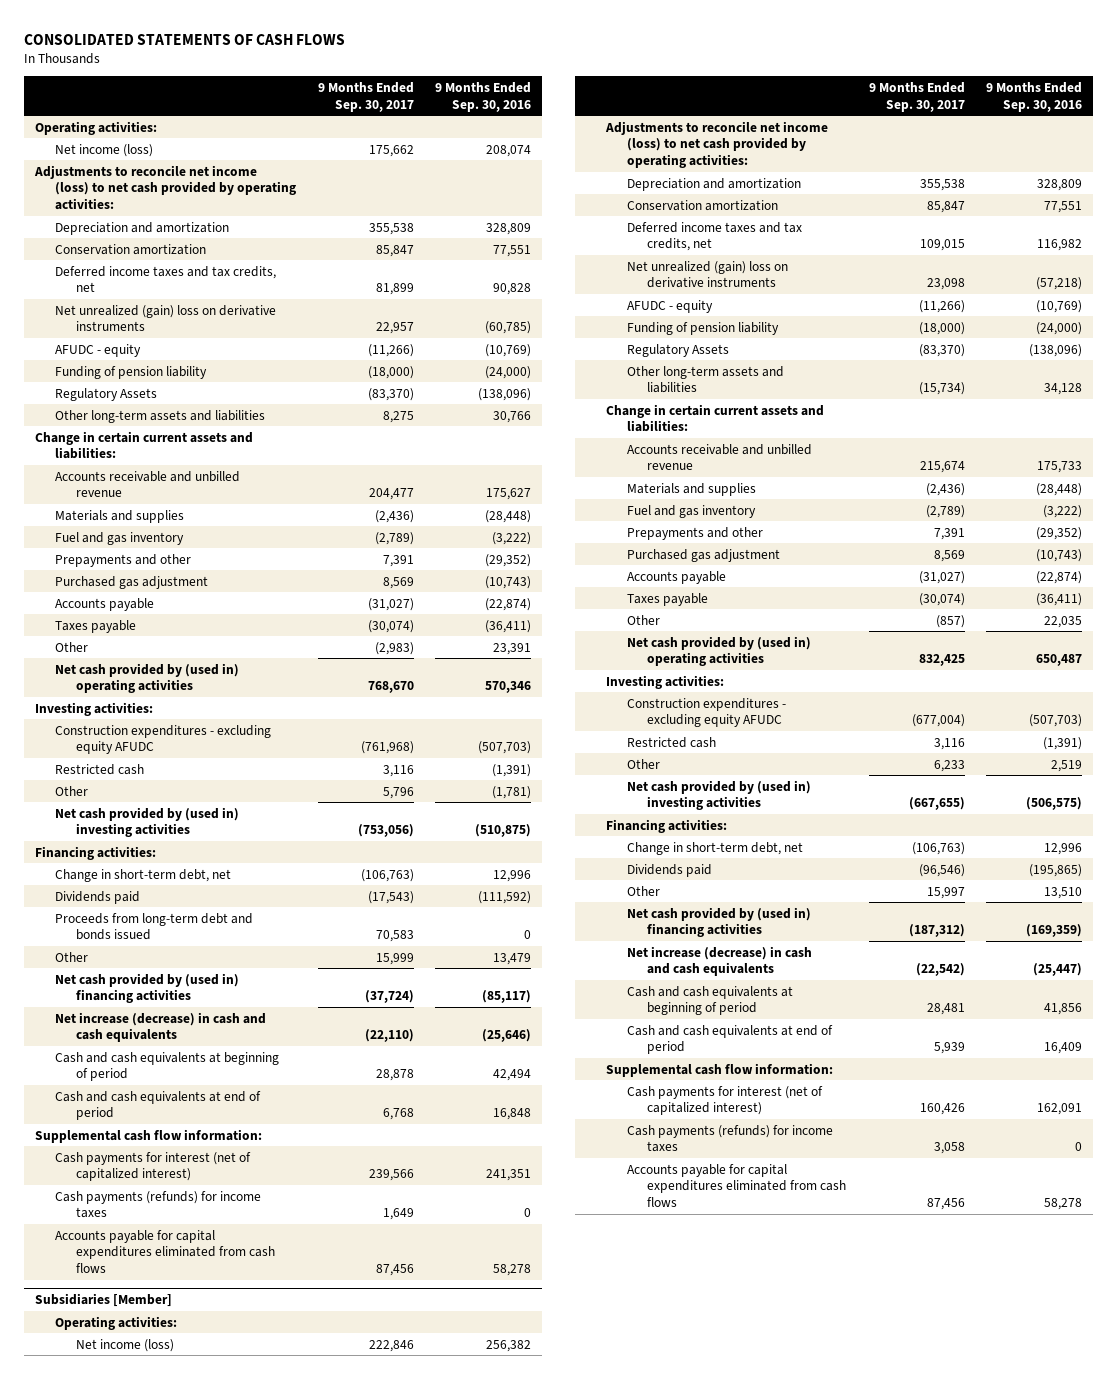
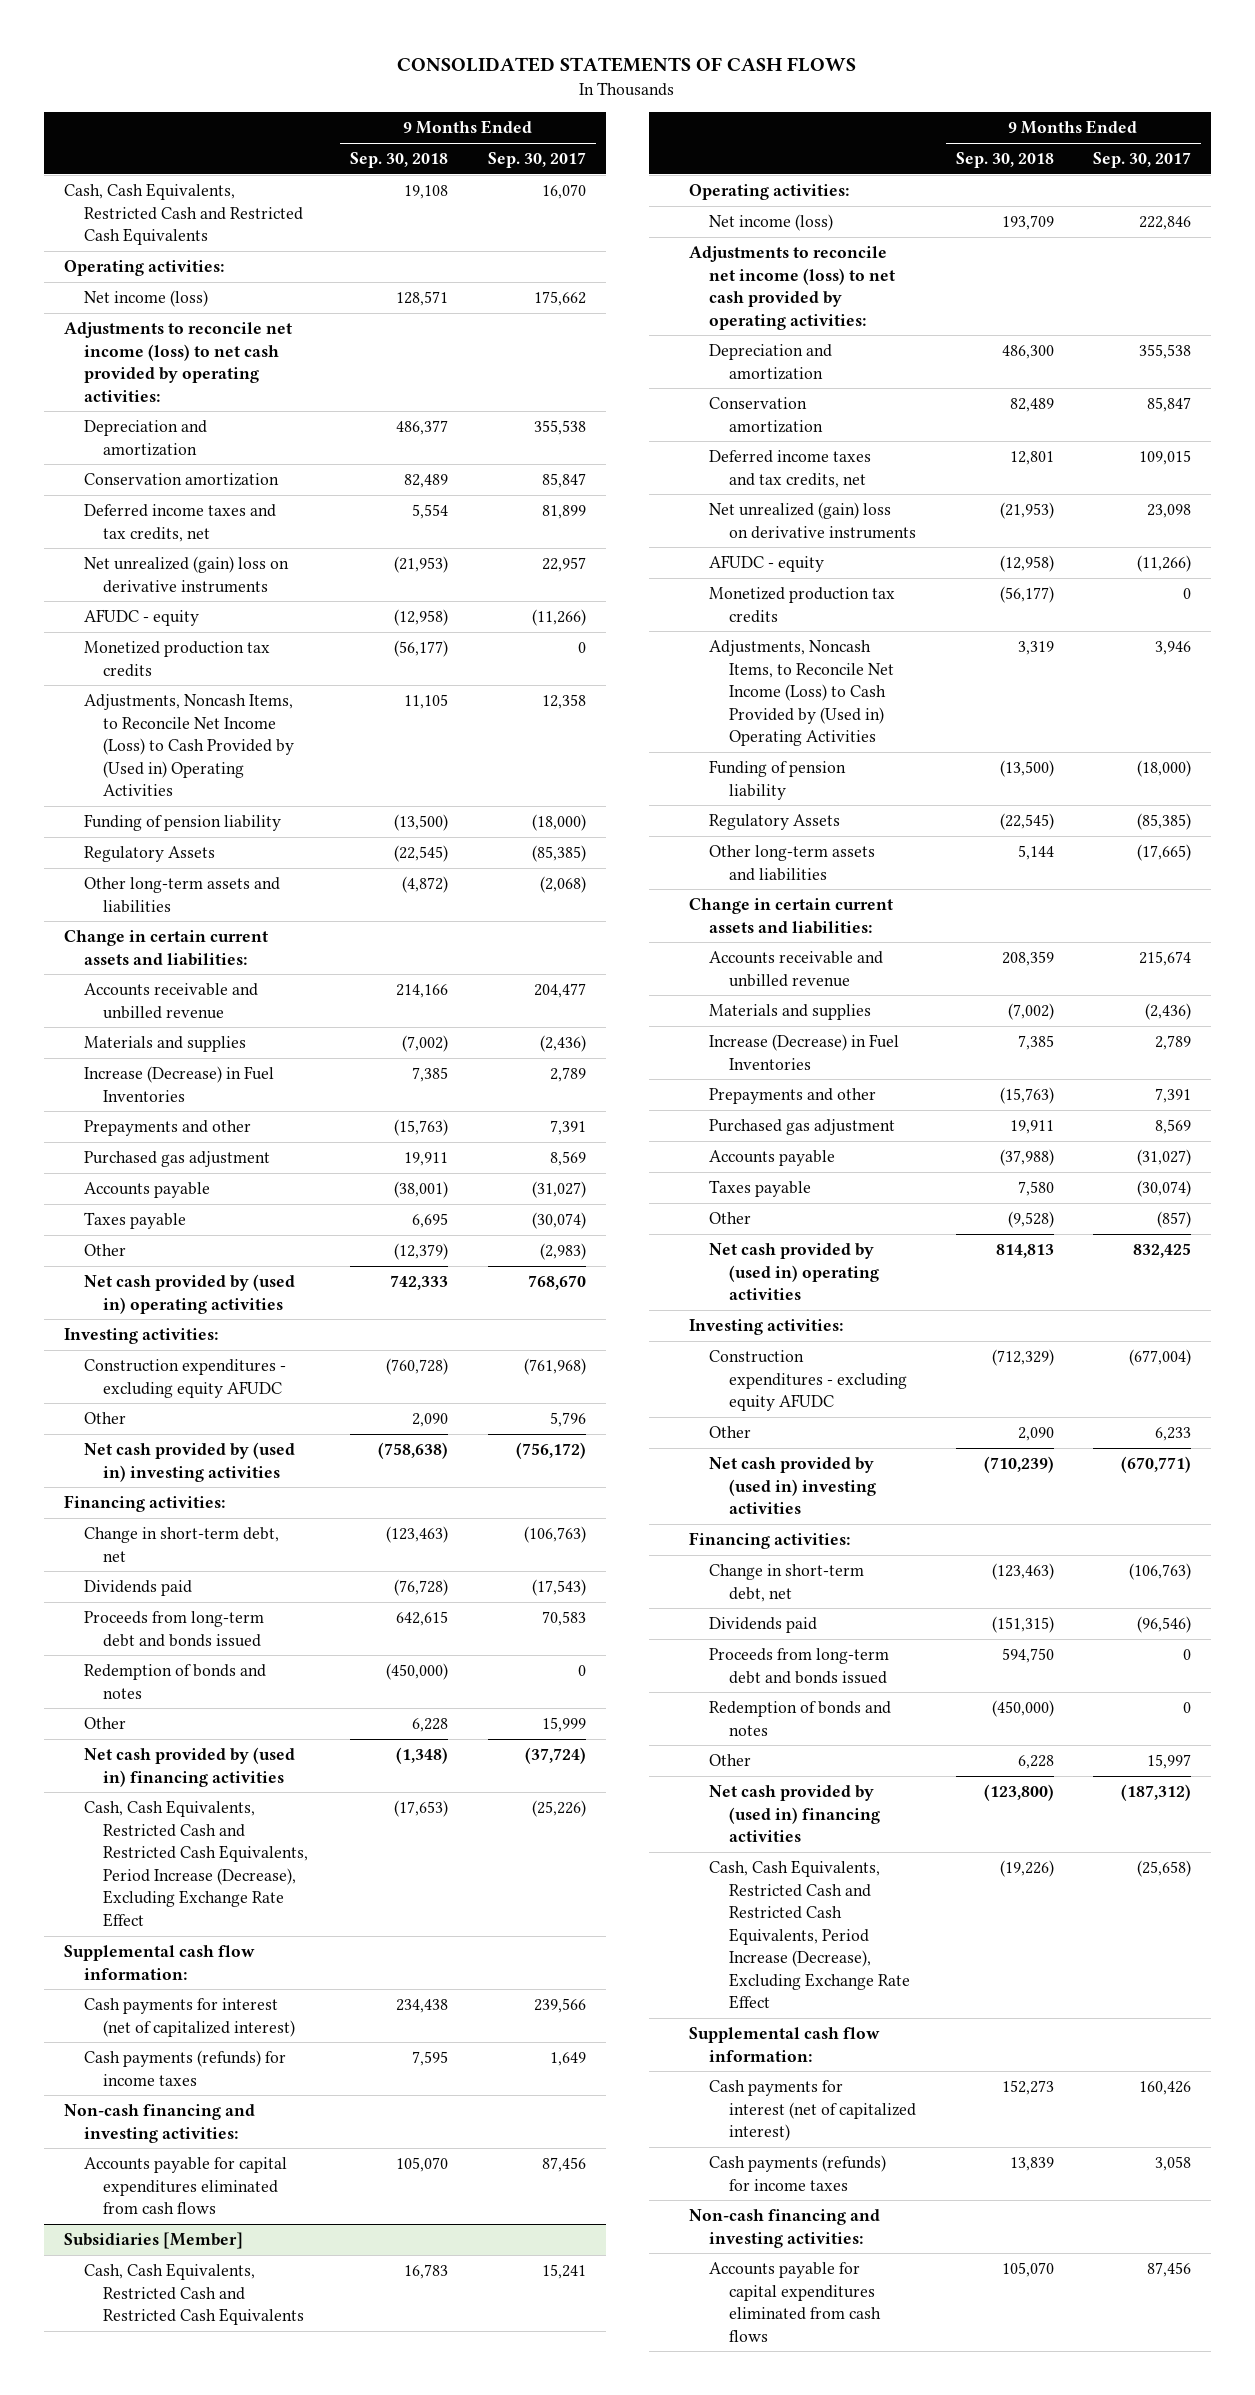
- | 9 Months Ended Sep. 30, 2017 | 9 Months Ended Sep. 30, 2016
+ | 9 Months Ended Sep. 30, 2018 | 9 Months Ended Sep. 30, 2017
+ Cash, Cash Equivalents, Restricted Cash and Restricted Cash Equivalents | 19,108 | 16,070
+ Monetized production tax credits | (56,177) | 0
+ Adjustments, Noncash Items, to Reconcile Net Income (Loss) to Cash Provided by (Used in) Operating Activities | 11,105 | 12,358
- Regulatory Assets | (83,370) | (138,096)
- Other long-term assets and liabilities | 8,275 | 30,766
+ Regulatory Assets | (22,545) | (85,385)
+ Other long-term assets and liabilities | (4,872) | (2,068)
- Fuel and gas inventory | (2,789) | (3,222)
+ Increase (Decrease) in Fuel Inventories | 7,385 | 2,789
- Restricted cash | 3,116 | (1,391)
- Net cash provided by (used in) investing activities | (753,056) | (510,875)
+ Net cash provided by (used in) investing activities | (758,638) | (756,172)
+ Redemption of bonds and notes | (450,000) | 0
- Net increase (decrease) in cash and cash equivalents | (22,110) | (25,646)
- Cash and cash equivalents at beginning of period | 28,878 | 42,494
- Cash and cash equivalents at end of period | 6,768 | 16,848
+ Cash, Cash Equivalents, Restricted Cash and Restricted Cash Equivalents, Period Increase (Decrease), Excluding Exchange Rate Effect | (17,653) | (25,226)
+ Non-cash financing and investing activities:
@ Subsidiaries [Member]
+ Cash, Cash Equivalents, Restricted Cash and Restricted Cash Equivalents | 16,783 | 15,241
+ Monetized production tax credits | (56,177) | 0
+ Adjustments, Noncash Items, to Reconcile Net Income (Loss) to Cash Provided by (Used in) Operating Activities | 3,319 | 3,946
- Regulatory Assets | (83,370) | (138,096)
- Other long-term assets and liabilities | (15,734) | 34,128
+ Regulatory Assets | (22,545) | (85,385)
+ Other long-term assets and liabilities | 5,144 | (17,665)
- Fuel and gas inventory | (2,789) | (3,222)
+ Increase (Decrease) in Fuel Inventories | 7,385 | 2,789
- Restricted cash | 3,116 | (1,391)
- Net cash provided by (used in) investing activities | (667,655) | (506,575)
+ Net cash provided by (used in) investing activities | (710,239) | (670,771)
+ Proceeds from long-term debt and bonds issued | 594,750 | 0
+ Redemption of bonds and notes | (450,000) | 0
- Net increase (decrease) in cash and cash equivalents | (22,542) | (25,447)
- Cash and cash equivalents at beginning of period | 28,481 | 41,856
- Cash and cash equivalents at end of period | 5,939 | 16,409
+ Cash, Cash Equivalents, Restricted Cash and Restricted Cash Equivalents, Period Increase (Decrease), Excluding Exchange Rate Effect | (19,226) | (25,658)
+ Non-cash financing and investing activities:

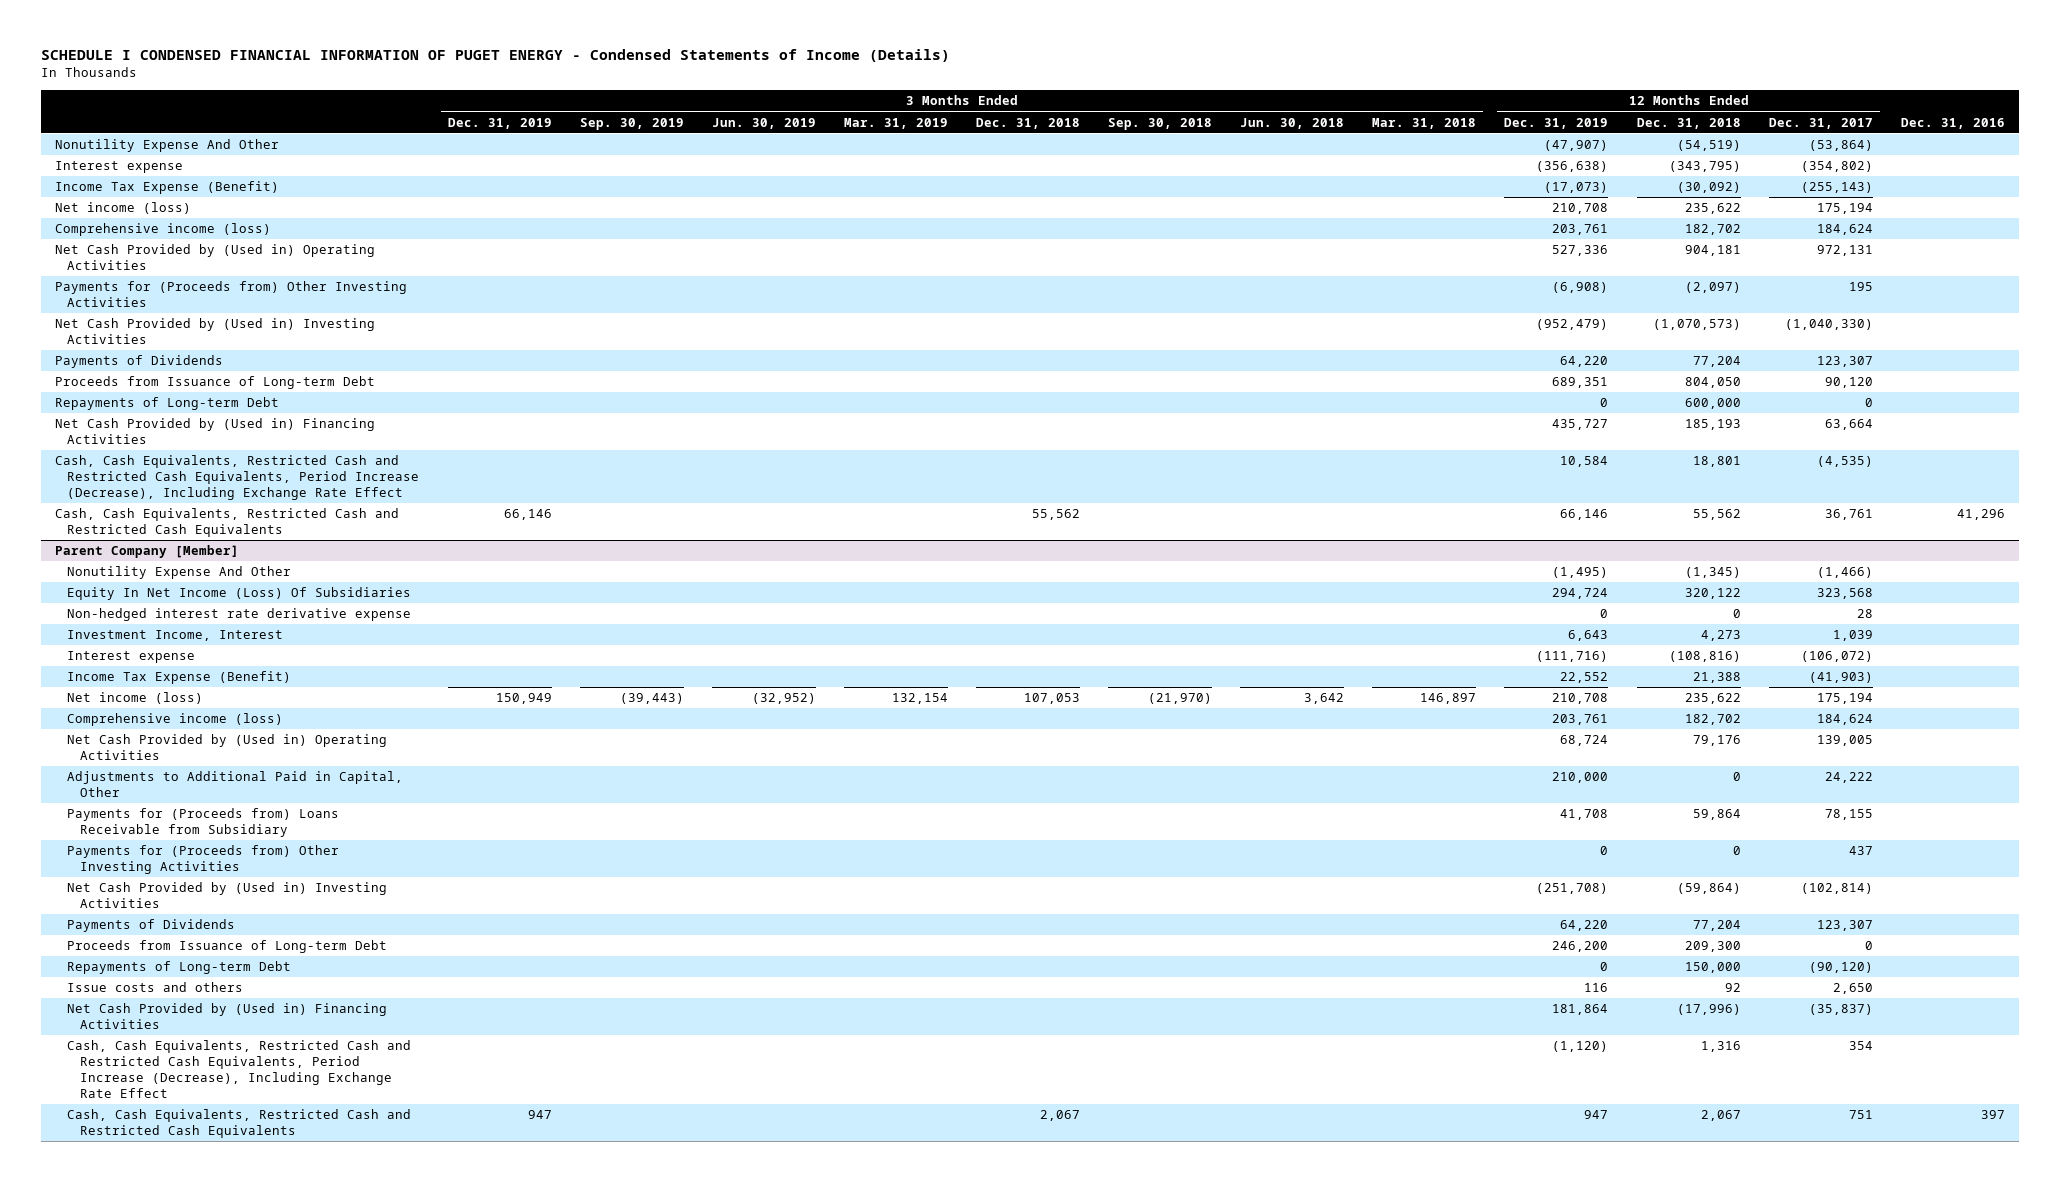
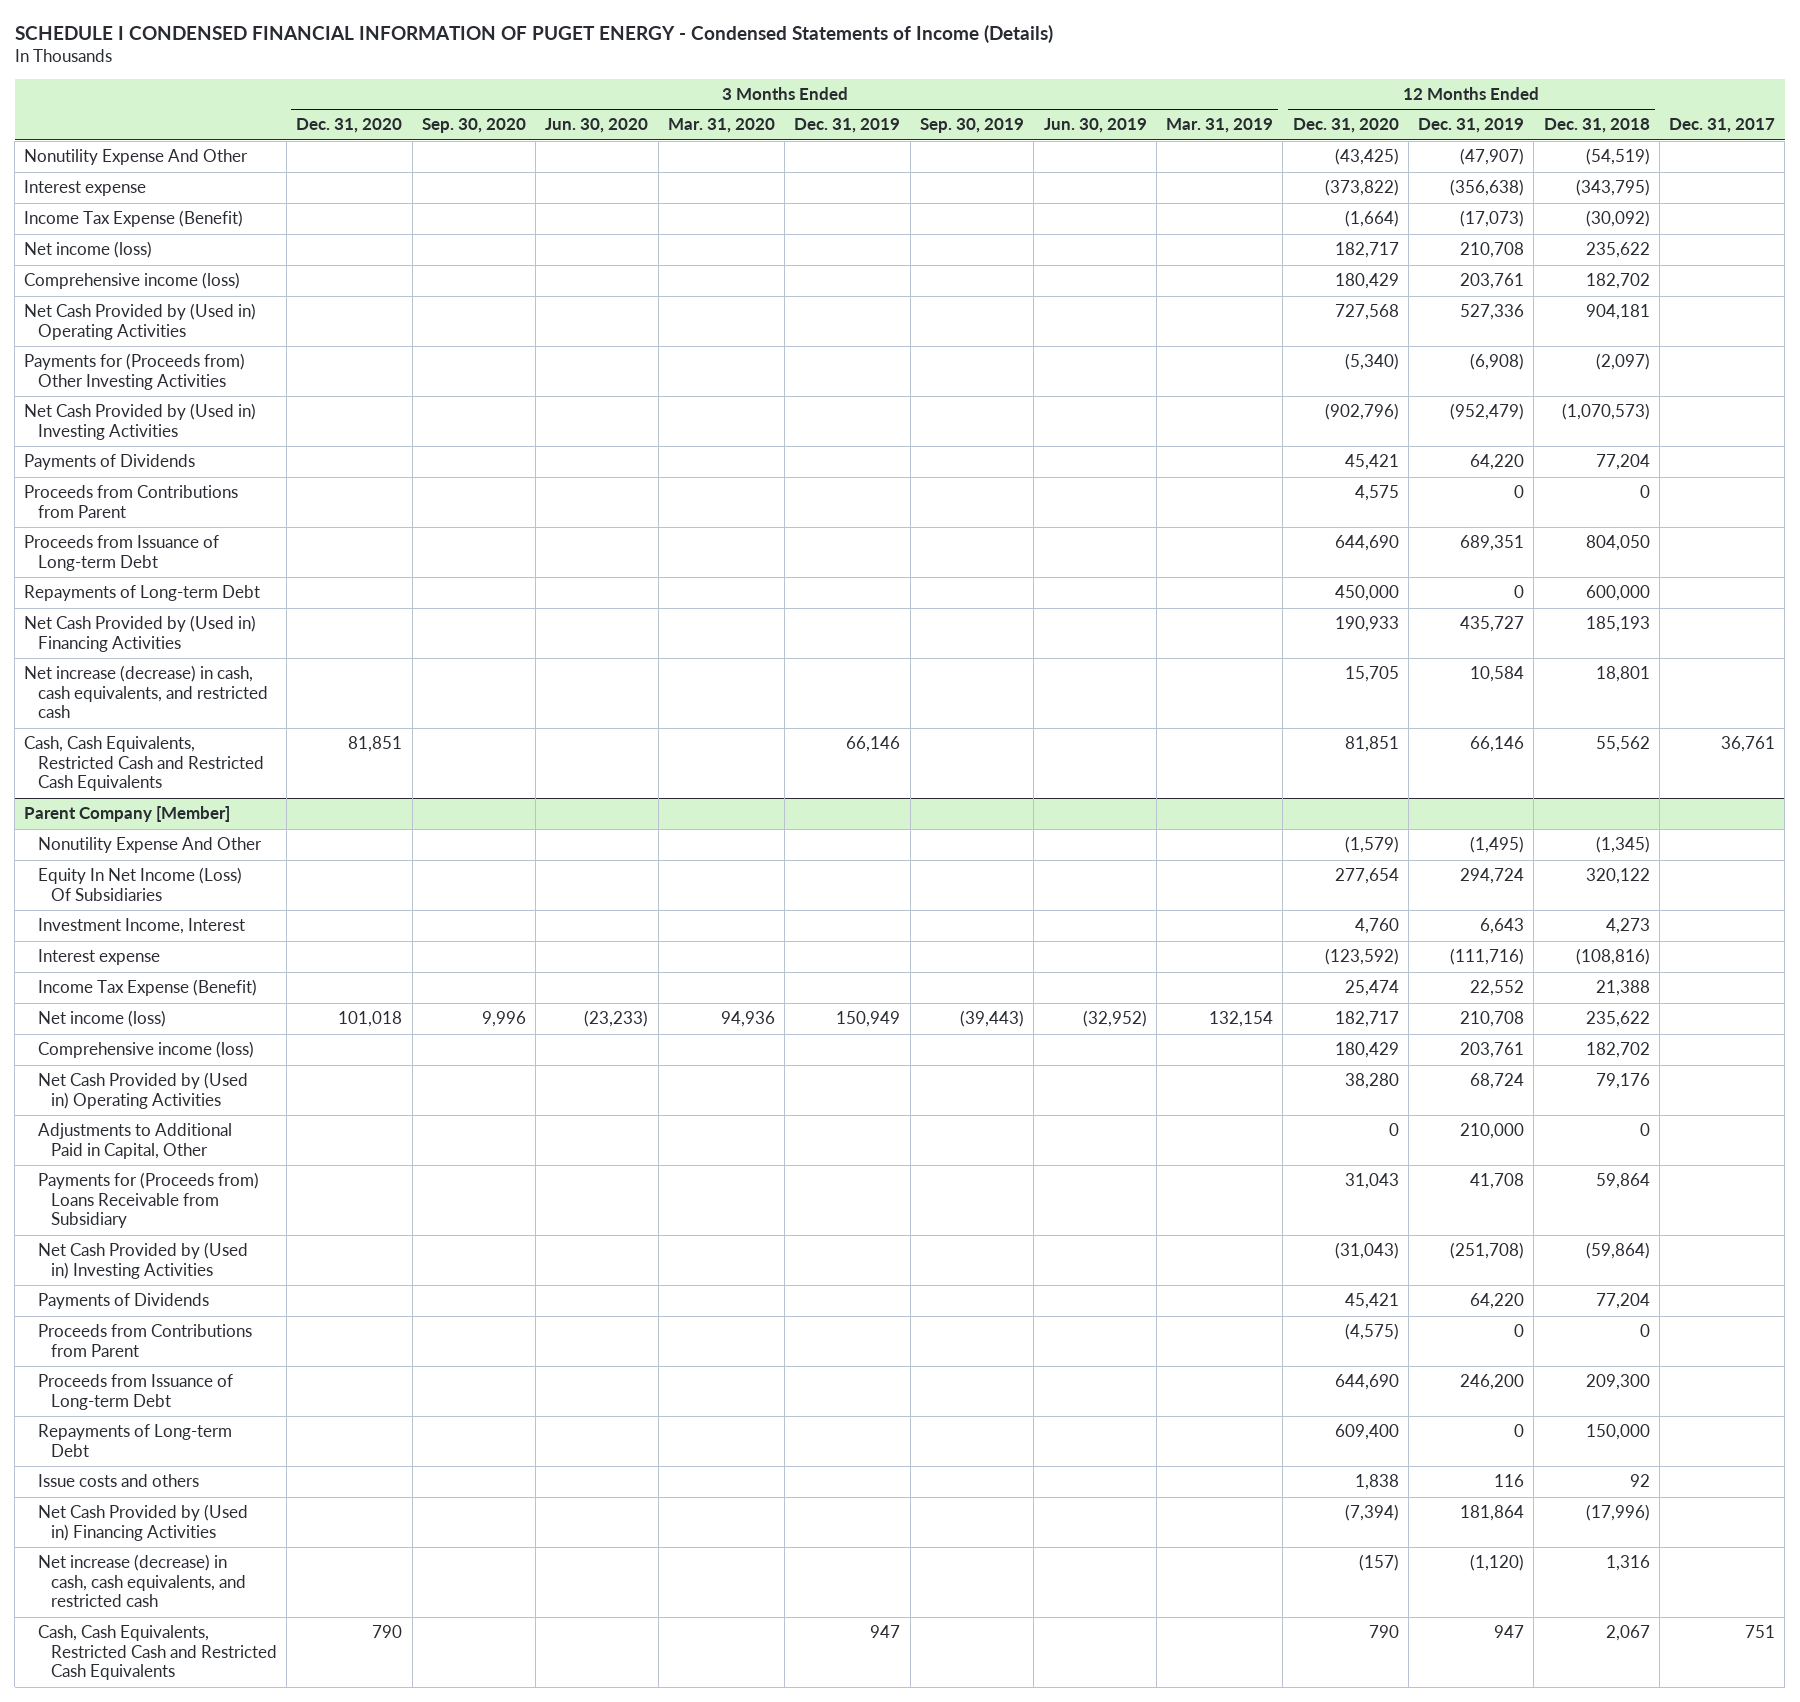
- | 3 Months Ended Dec. 31, 2019 | 3 Months Ended Sep. 30, 2019 | 3 Months Ended Jun. 30, 2019 | 3 Months Ended Mar. 31, 2019 | 3 Months Ended Dec. 31, 2018 | 3 Months Ended Sep. 30, 2018 | 3 Months Ended Jun. 30, 2018 | 3 Months Ended Mar. 31, 2018 | 12 Months Ended Dec. 31, 2019 | 12 Months Ended Dec. 31, 2018 | 12 Months Ended Dec. 31, 2017 | Dec. 31, 2016
+ | 3 Months Ended Dec. 31, 2020 | 3 Months Ended Sep. 30, 2020 | 3 Months Ended Jun. 30, 2020 | 3 Months Ended Mar. 31, 2020 | 3 Months Ended Dec. 31, 2019 | 3 Months Ended Sep. 30, 2019 | 3 Months Ended Jun. 30, 2019 | 3 Months Ended Mar. 31, 2019 | 12 Months Ended Dec. 31, 2020 | 12 Months Ended Dec. 31, 2019 | 12 Months Ended Dec. 31, 2018 | Dec. 31, 2017
+ Proceeds from Contributions from Parent | | | | | | | | | 4,575 | 0 | 0 |
- Cash, Cash Equivalents, Restricted Cash and Restricted Cash Equivalents, Period Increase (Decrease), Including Exchange Rate Effect | | | | | | | | | 10,584 | 18,801 | (4,535) |
+ Net increase (decrease) in cash, cash equivalents, and restricted cash | | | | | | | | | 15,705 | 10,584 | 18,801 |
@ Parent Company [Member]
- Non-hedged interest rate derivative expense | | | | | | | | | 0 | 0 | 28 |
- Payments for (Proceeds from) Other Investing Activities | | | | | | | | | 0 | 0 | 437 |
+ Proceeds from Contributions from Parent | | | | | | | | | (4,575) | 0 | 0 |
- Cash, Cash Equivalents, Restricted Cash and Restricted Cash Equivalents, Period Increase (Decrease), Including Exchange Rate Effect | | | | | | | | | (1,120) | 1,316 | 354 |
+ Net increase (decrease) in cash, cash equivalents, and restricted cash | | | | | | | | | (157) | (1,120) | 1,316 |

